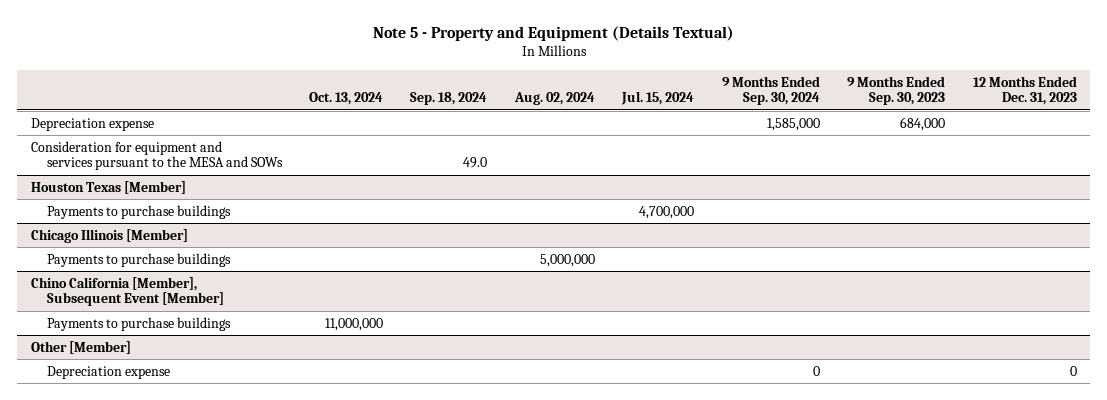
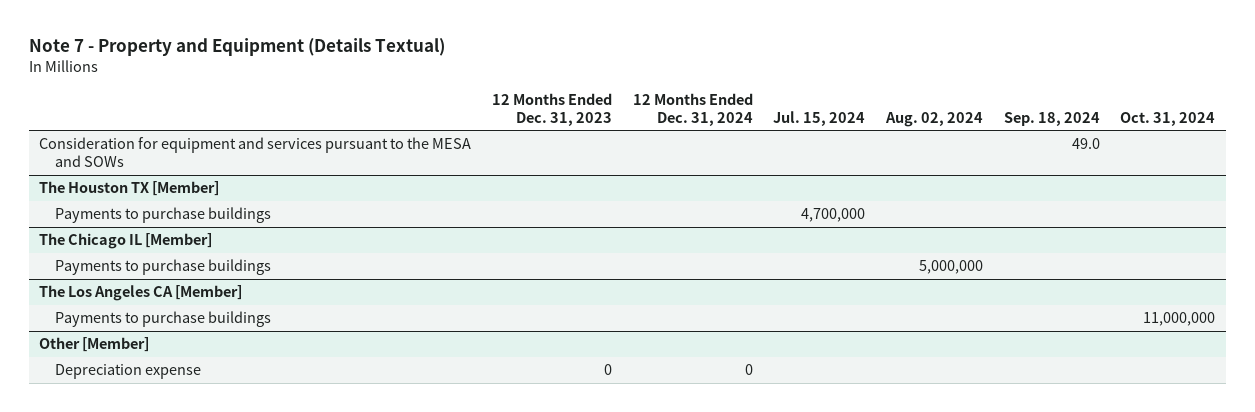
- Note 5 - Property and Equipment (Details Textual)
+ Note 7 - Property and Equipment (Details Textual)
- | Oct. 13, 2024 | Sep. 18, 2024 | Aug. 02, 2024 | Jul. 15, 2024 | 9 Months Ended Sep. 30, 2024 | 9 Months Ended Sep. 30, 2023 | 12 Months Ended Dec. 31, 2023
+ | 12 Months Ended Dec. 31, 2023 | 12 Months Ended Dec. 31, 2024 | Jul. 15, 2024 | Aug. 02, 2024 | Sep. 18, 2024 | Oct. 31, 2024
- Depreciation expense | | | | | 1,585,000 | 684,000 |
- Houston Texas [Member]
+ The Houston TX [Member]
- Chicago Illinois [Member]
+ The Chicago IL [Member]
- Chino California [Member], Subsequent Event [Member]
- Payments to purchase buildings | 11,000,000 | | | | | |
+ The Los Angeles CA [Member]
+ Payments to purchase buildings | | | | | | 11,000,000

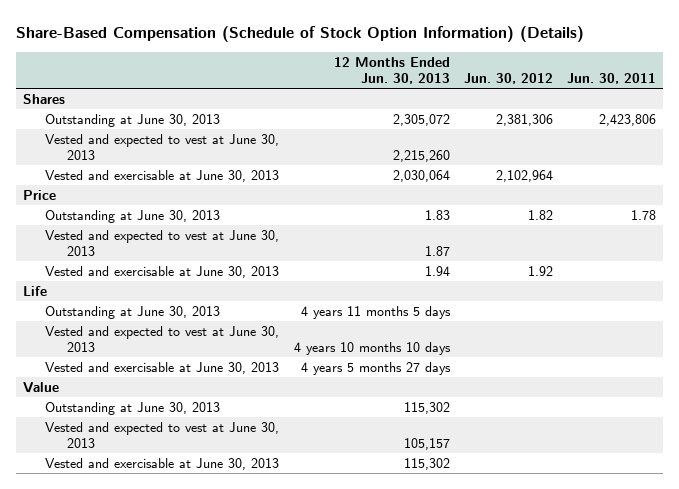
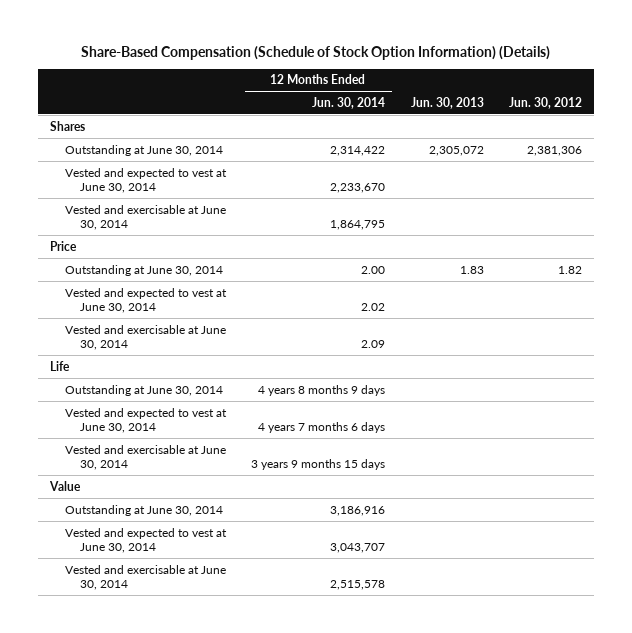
- | 12 Months Ended Jun. 30, 2013 | Jun. 30, 2012 | Jun. 30, 2011
+ | 12 Months Ended Jun. 30, 2014 | Jun. 30, 2013 | Jun. 30, 2012
- Outstanding at June 30, 2013 | 2,305,072 | 2,381,306 | 2,423,806
- Vested and expected to vest at June 30, 2013 | 2,215,260 | |
- Vested and exercisable at June 30, 2013 | 2,030,064 | 2,102,964 |
+ Outstanding at June 30, 2014 | 2,314,422 | 2,305,072 | 2,381,306
+ Vested and expected to vest at June 30, 2014 | 2,233,670 | |
+ Vested and exercisable at June 30, 2014 | 1,864,795 | |
- Outstanding at June 30, 2013 | 1.83 | 1.82 | 1.78
- Vested and expected to vest at June 30, 2013 | 1.87 | |
- Vested and exercisable at June 30, 2013 | 1.94 | 1.92 |
+ Outstanding at June 30, 2014 | 2.00 | 1.83 | 1.82
+ Vested and expected to vest at June 30, 2014 | 2.02 | |
+ Vested and exercisable at June 30, 2014 | 2.09 | |
- Outstanding at June 30, 2013 | 4 years 11 months 5 days | |
- Vested and expected to vest at June 30, 2013 | 4 years 10 months 10 days | |
- Vested and exercisable at June 30, 2013 | 4 years 5 months 27 days | |
+ Outstanding at June 30, 2014 | 4 years 8 months 9 days | |
+ Vested and expected to vest at June 30, 2014 | 4 years 7 months 6 days | |
+ Vested and exercisable at June 30, 2014 | 3 years 9 months 15 days | |
- Outstanding at June 30, 2013 | 115,302 | |
- Vested and expected to vest at June 30, 2013 | 105,157 | |
- Vested and exercisable at June 30, 2013 | 115,302 | |
+ Outstanding at June 30, 2014 | 3,186,916 | |
+ Vested and expected to vest at June 30, 2014 | 3,043,707 | |
+ Vested and exercisable at June 30, 2014 | 2,515,578 | |

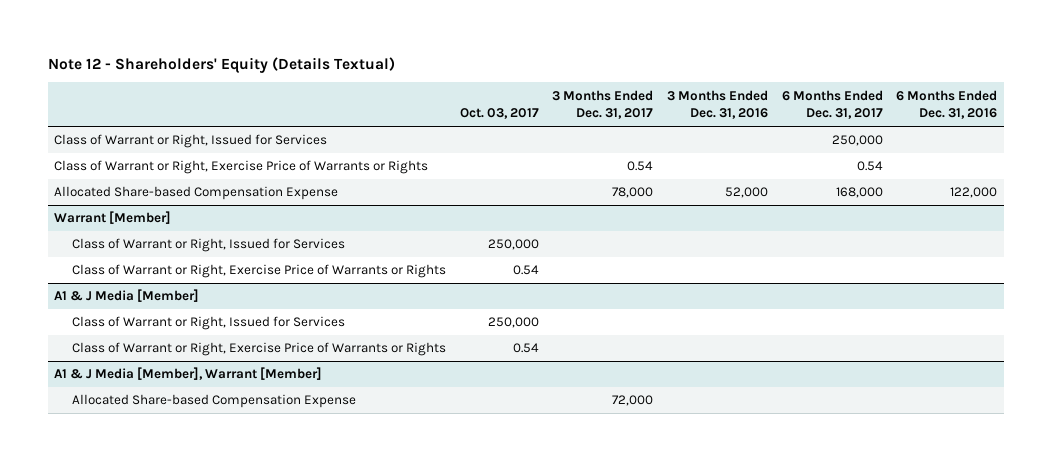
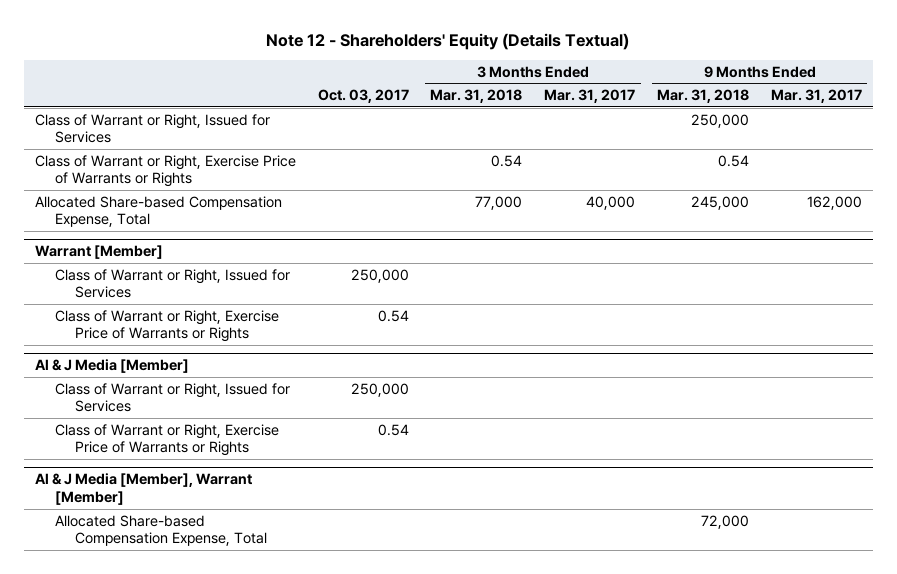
- | Oct. 03, 2017 | 3 Months Ended Dec. 31, 2017 | 3 Months Ended Dec. 31, 2016 | 6 Months Ended Dec. 31, 2017 | 6 Months Ended Dec. 31, 2016
+ | Oct. 03, 2017 | 3 Months Ended Mar. 31, 2018 | 3 Months Ended Mar. 31, 2017 | 9 Months Ended Mar. 31, 2018 | 9 Months Ended Mar. 31, 2017
- Allocated Share-based Compensation Expense | | 78,000 | 52,000 | 168,000 | 122,000
+ Allocated Share-based Compensation Expense, Total | | 77,000 | 40,000 | 245,000 | 162,000
- A1 & J Media [Member]
+ Al & J Media [Member]
- A1 & J Media [Member], Warrant [Member]
- Allocated Share-based Compensation Expense | | 72,000 | | |
+ Al & J Media [Member], Warrant [Member]
+ Allocated Share-based Compensation Expense, Total | | | | 72,000 |

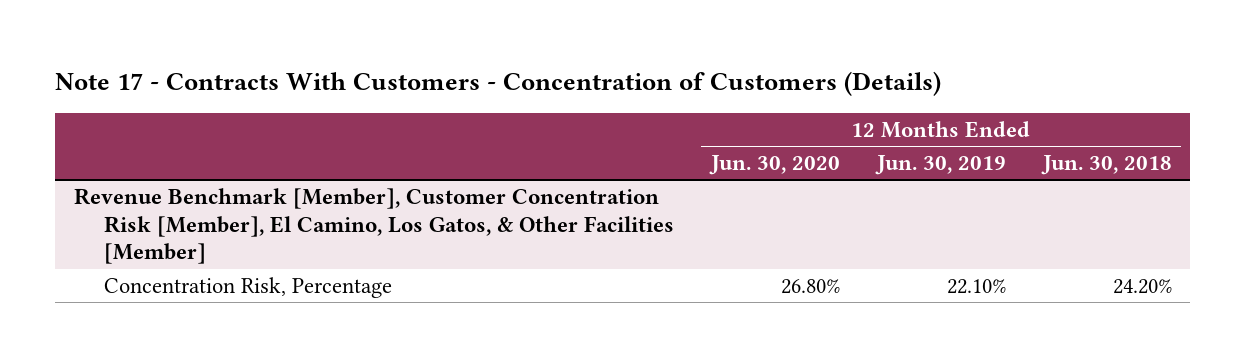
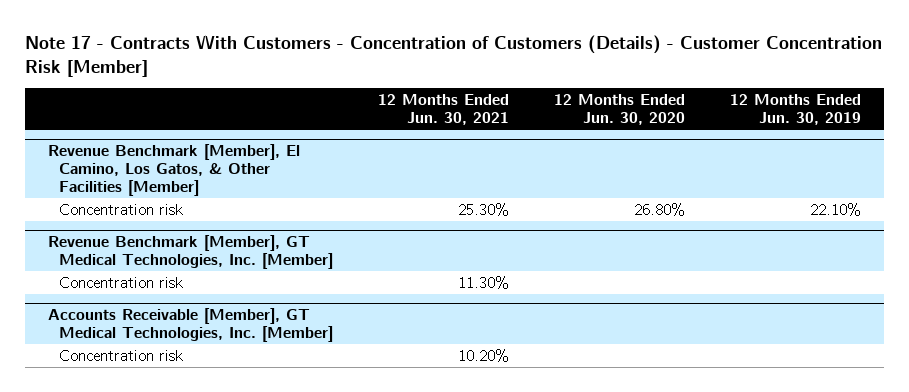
- Note 17 - Contracts With Customers - Concentration of Customers (Details)
+ Note 17 - Contracts With Customers - Concentration of Customers (Details) - Customer Concentration Risk [Member]
- | 12 Months Ended Jun. 30, 2020 | 12 Months Ended Jun. 30, 2019 | 12 Months Ended Jun. 30, 2018
+ | 12 Months Ended Jun. 30, 2021 | 12 Months Ended Jun. 30, 2020 | 12 Months Ended Jun. 30, 2019
- Revenue Benchmark [Member], Customer Concentration Risk [Member], El Camino, Los Gatos, & Other Facilities [Member]
- Concentration Risk, Percentage | 26.80% | 22.10% | 24.20%
+ Revenue Benchmark [Member], El Camino, Los Gatos, & Other Facilities [Member]
+ Concentration risk | 25.30% | 26.80% | 22.10%
+ Revenue Benchmark [Member], GT Medical Technologies, Inc. [Member]
+ Concentration risk | 11.30% | |
+ Accounts Receivable [Member], GT Medical Technologies, Inc. [Member]
+ Concentration risk | 10.20% | |

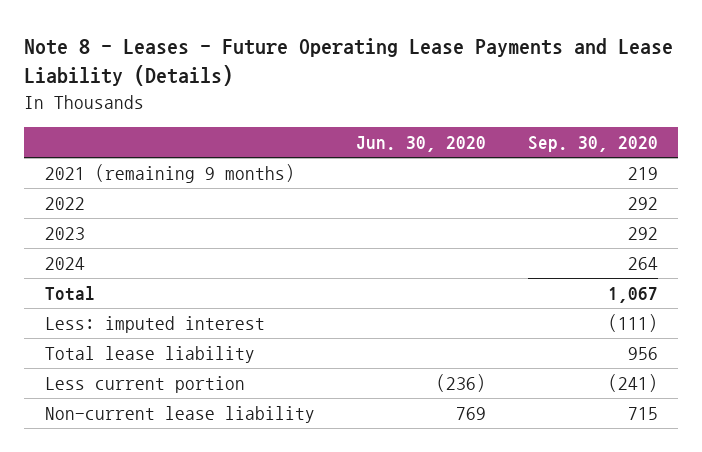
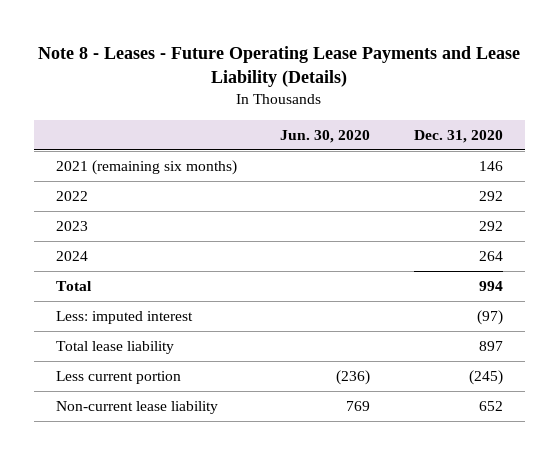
- | Jun. 30, 2020 | Sep. 30, 2020
+ | Jun. 30, 2020 | Dec. 31, 2020
- 2021 (remaining 9 months) | | 219
+ 2021 (remaining six months) | | 146

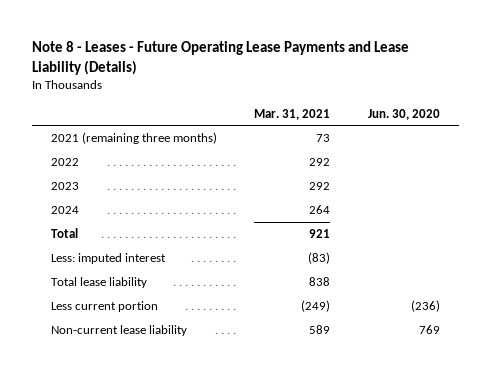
- | Jun. 30, 2020 | Dec. 31, 2020
+ | Mar. 31, 2021 | Jun. 30, 2020
- 2021 (remaining six months) | | 146
+ 2021 (remaining three months) | 73 |

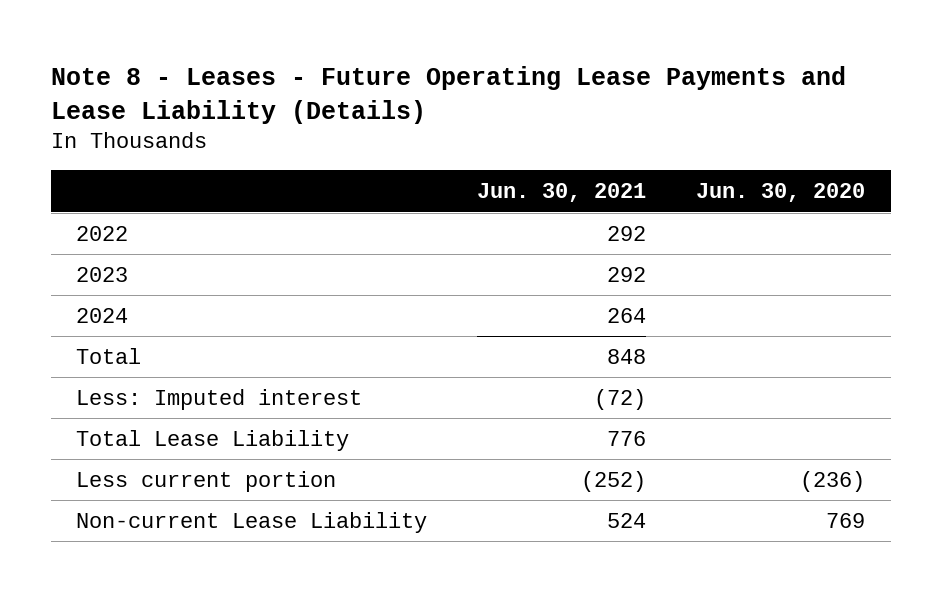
- | Mar. 31, 2021 | Jun. 30, 2020
+ | Jun. 30, 2021 | Jun. 30, 2020
- 2021 (remaining three months) | 73 |
- Less: imputed interest | (83) |
- Total lease liability | 838 |
+ Less: Imputed interest | (72) |
+ Total Lease Liability | 776 |
- Non-current lease liability | 589 | 769
+ Non-current Lease Liability | 524 | 769

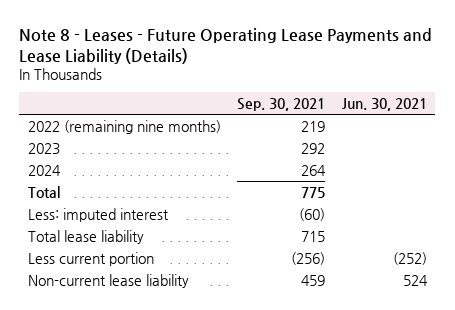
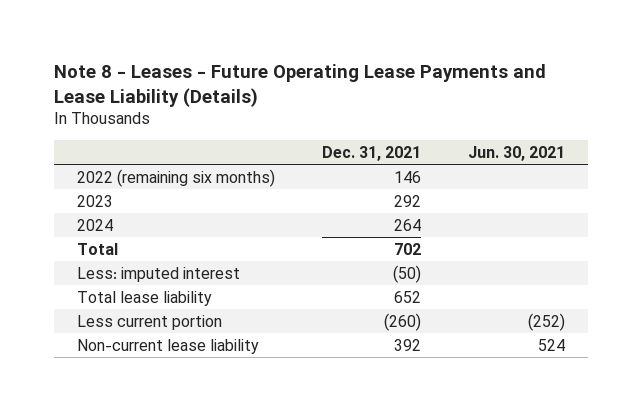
- | Sep. 30, 2021 | Jun. 30, 2021
+ | Dec. 31, 2021 | Jun. 30, 2021
- 2022 (remaining nine months) | 219 |
+ 2022 (remaining six months) | 146 |

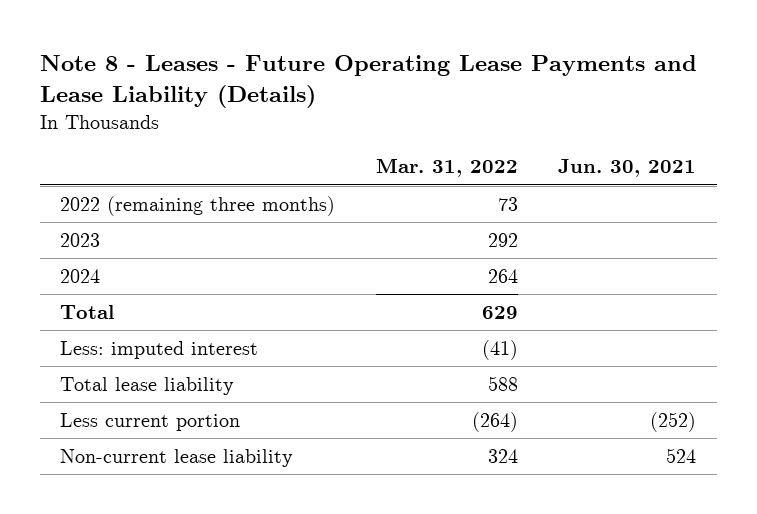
- | Dec. 31, 2021 | Jun. 30, 2021
+ | Mar. 31, 2022 | Jun. 30, 2021
- 2022 (remaining six months) | 146 |
+ 2022 (remaining three months) | 73 |

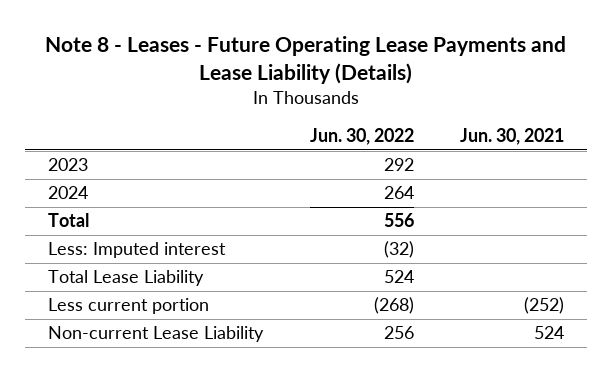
- | Mar. 31, 2022 | Jun. 30, 2021
+ | Jun. 30, 2022 | Jun. 30, 2021
- 2022 (remaining three months) | 73 |
- Less: imputed interest | (41) |
- Total lease liability | 588 |
+ Less: Imputed interest | (32) |
+ Total Lease Liability | 524 |
- Non-current lease liability | 324 | 524
+ Non-current Lease Liability | 256 | 524

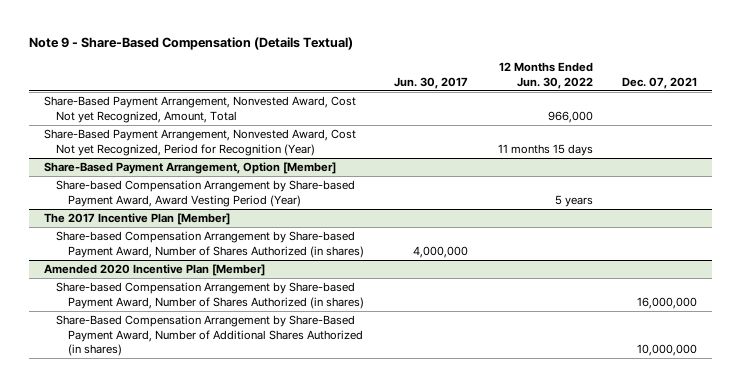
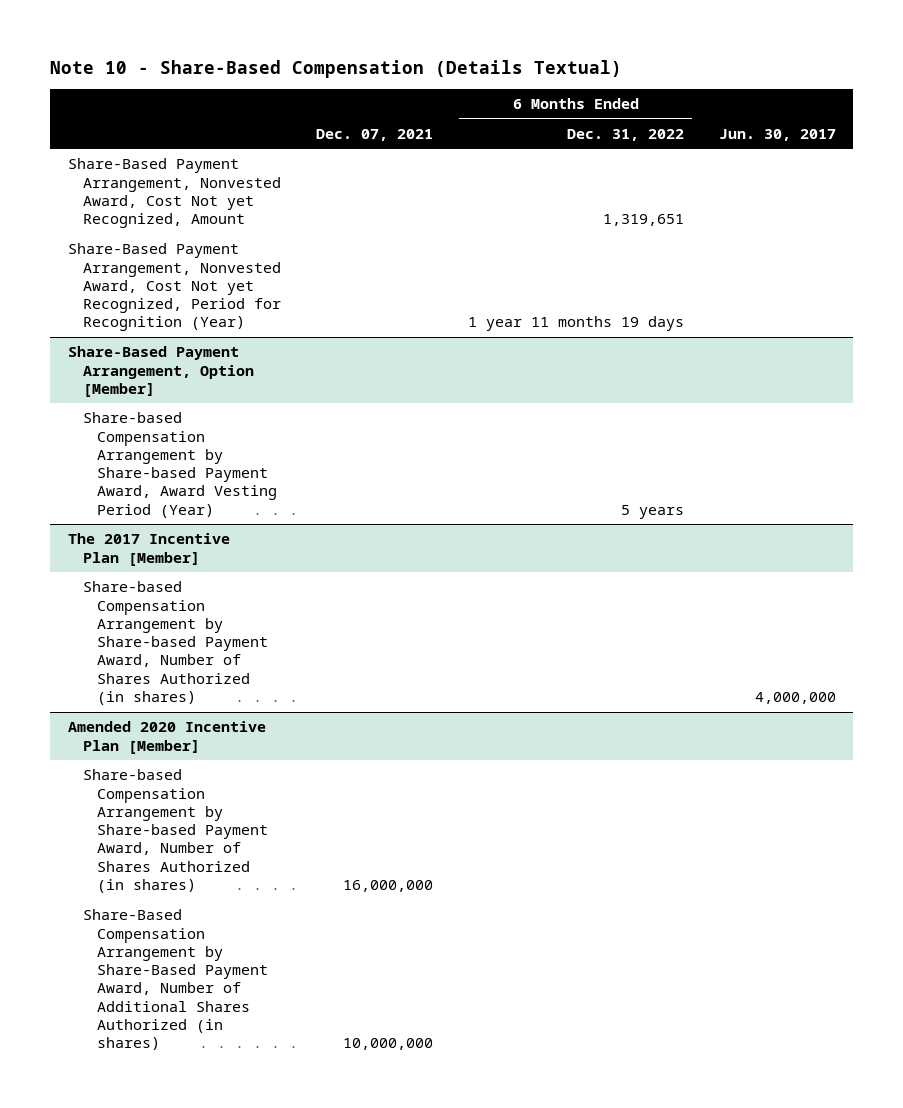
- Note 9 - Share-Based Compensation (Details Textual)
+ Note 10 - Share-Based Compensation (Details Textual)
- | Jun. 30, 2017 | 12 Months Ended Jun. 30, 2022 | Dec. 07, 2021
+ | Dec. 07, 2021 | 6 Months Ended Dec. 31, 2022 | Jun. 30, 2017
- Share-Based Payment Arrangement, Nonvested Award, Cost Not yet Recognized, Amount, Total | | 966,000 |
+ Share-Based Payment Arrangement, Nonvested Award, Cost Not yet Recognized, Amount | | 1,319,651 |

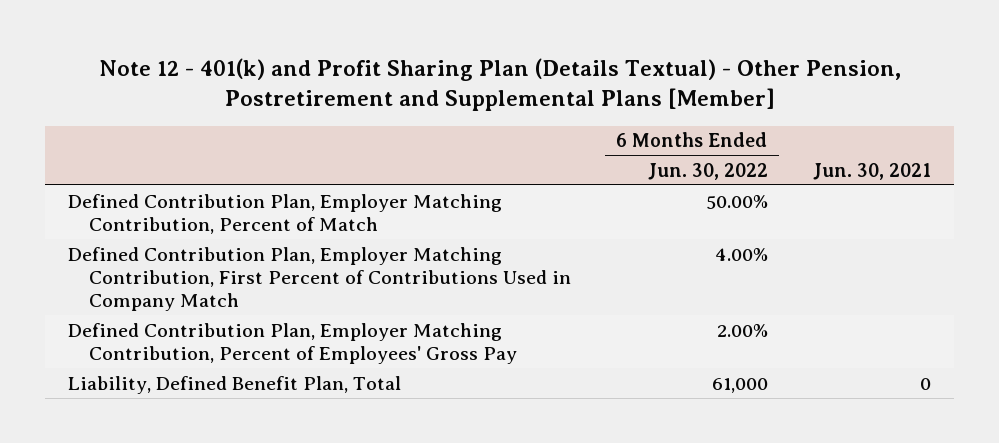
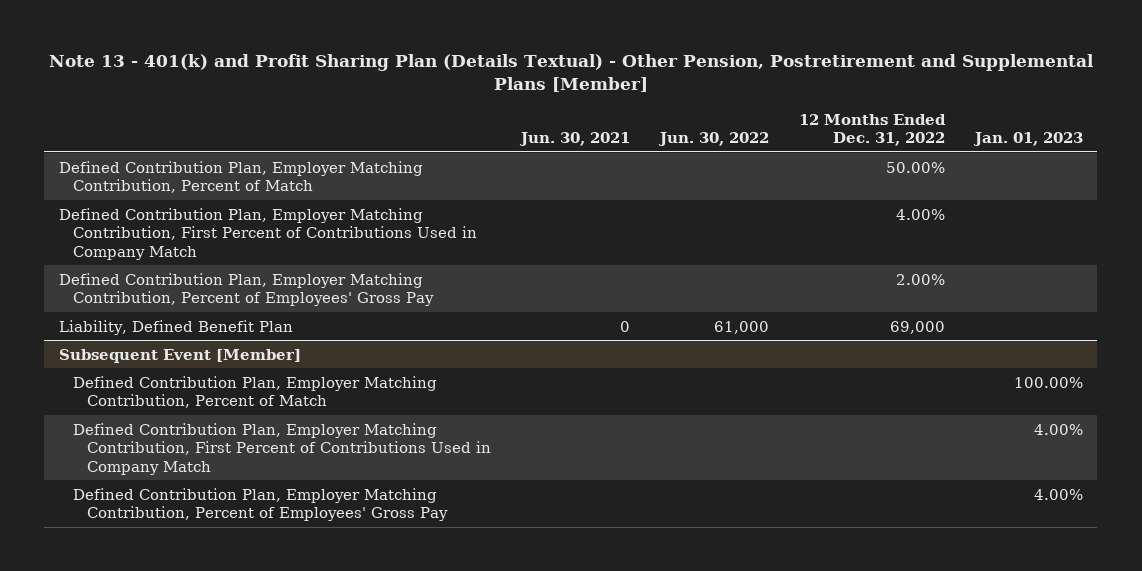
- Note 12 - 401(k) and Profit Sharing Plan (Details Textual) - Other Pension, Postretirement and Supplemental Plans [Member]
+ Note 13 - 401(k) and Profit Sharing Plan (Details Textual) - Other Pension, Postretirement and Supplemental Plans [Member]
- | 6 Months Ended Jun. 30, 2022 | Jun. 30, 2021
+ | Jun. 30, 2021 | Jun. 30, 2022 | 12 Months Ended Dec. 31, 2022 | Jan. 01, 2023
- Liability, Defined Benefit Plan, Total | 61,000 | 0
+ Liability, Defined Benefit Plan | 0 | 61,000 | 69,000 |
+ Subsequent Event [Member]
+ Defined Contribution Plan, Employer Matching Contribution, Percent of Match | | | | 100.00%
+ Defined Contribution Plan, Employer Matching Contribution, First Percent of Contributions Used in Company Match | | | | 4.00%
+ Defined Contribution Plan, Employer Matching Contribution, Percent of Employees' Gross Pay | | | | 4.00%

